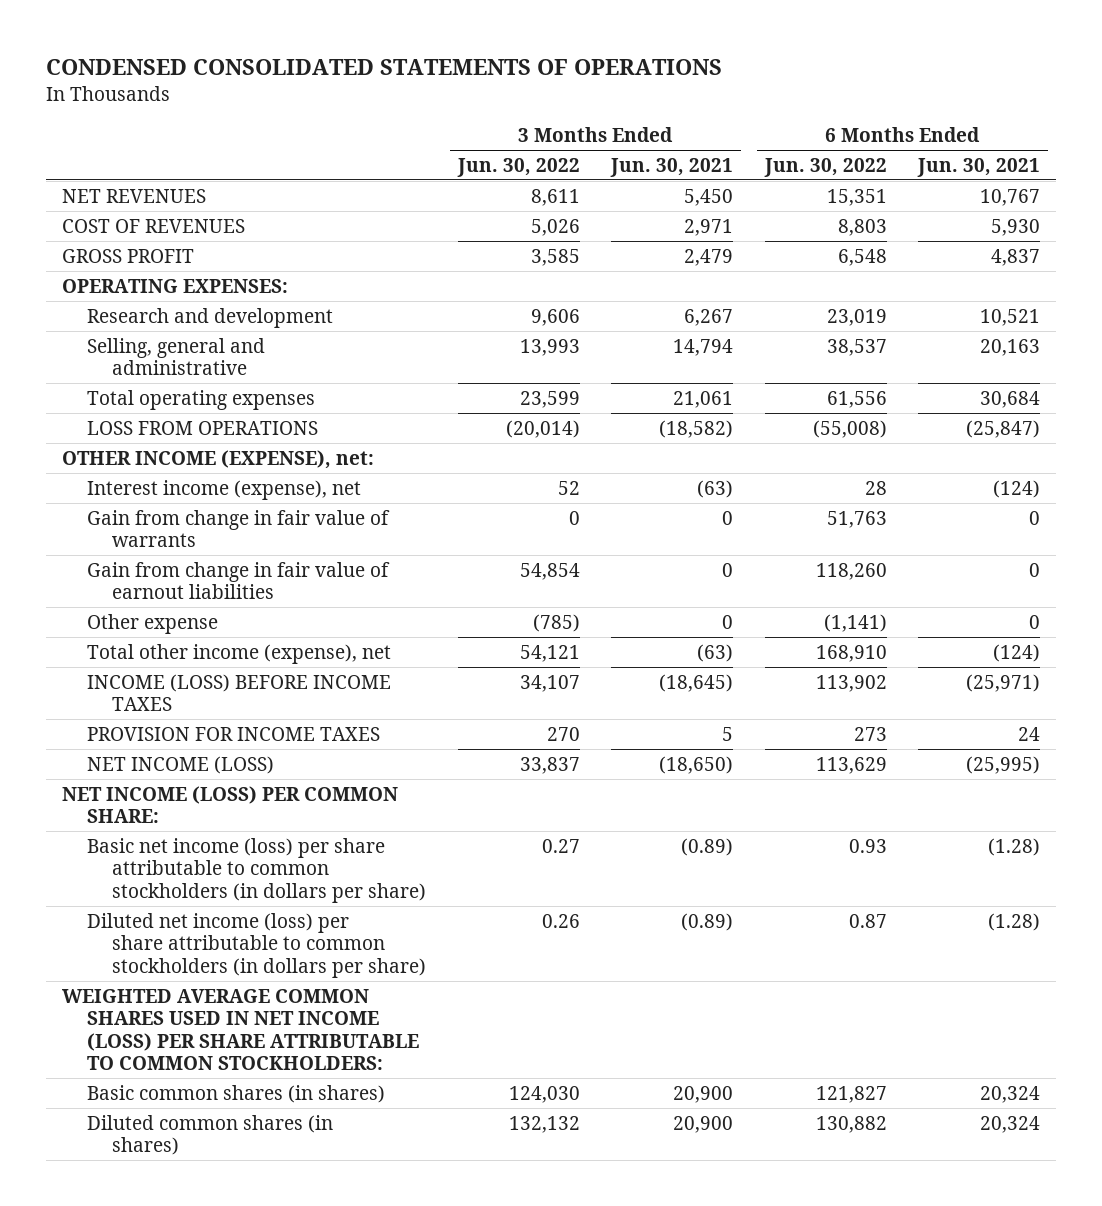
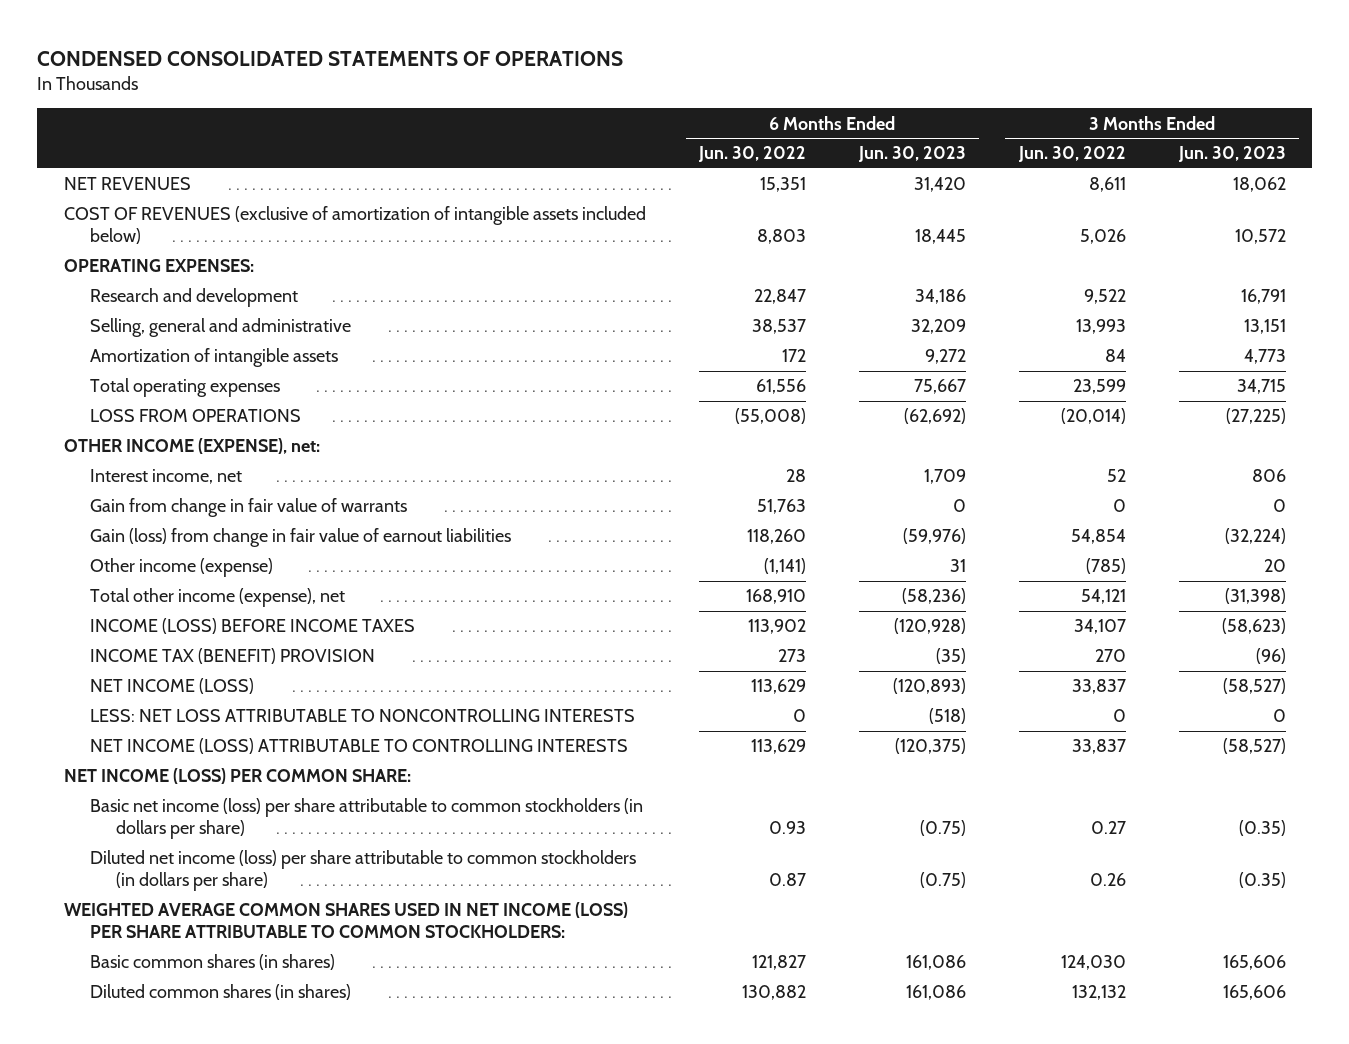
- | 3 Months Ended Jun. 30, 2022 | 3 Months Ended Jun. 30, 2021 | 6 Months Ended Jun. 30, 2022 | 6 Months Ended Jun. 30, 2021
+ | 6 Months Ended Jun. 30, 2022 | 6 Months Ended Jun. 30, 2023 | 3 Months Ended Jun. 30, 2022 | 3 Months Ended Jun. 30, 2023
- COST OF REVENUES | 5,026 | 2,971 | 8,803 | 5,930
- GROSS PROFIT | 3,585 | 2,479 | 6,548 | 4,837
+ COST OF REVENUES (exclusive of amortization of intangible assets included below) | 8,803 | 18,445 | 5,026 | 10,572
- Research and development | 9,606 | 6,267 | 23,019 | 10,521
+ Research and development | 22,847 | 34,186 | 9,522 | 16,791
+ Amortization of intangible assets | 172 | 9,272 | 84 | 4,773
- Interest income (expense), net | 52 | (63) | 28 | (124)
+ Interest income, net | 28 | 1,709 | 52 | 806
- Gain from change in fair value of earnout liabilities | 54,854 | 0 | 118,260 | 0
- Other expense | (785) | 0 | (1,141) | 0
+ Gain (loss) from change in fair value of earnout liabilities | 118,260 | (59,976) | 54,854 | (32,224)
+ Other income (expense) | (1,141) | 31 | (785) | 20
- PROVISION FOR INCOME TAXES | 270 | 5 | 273 | 24
+ INCOME TAX (BENEFIT) PROVISION | 273 | (35) | 270 | (96)
+ LESS: NET LOSS ATTRIBUTABLE TO NONCONTROLLING INTERESTS | 0 | (518) | 0 | 0
+ NET INCOME (LOSS) ATTRIBUTABLE TO CONTROLLING INTERESTS | 113,629 | (120,375) | 33,837 | (58,527)

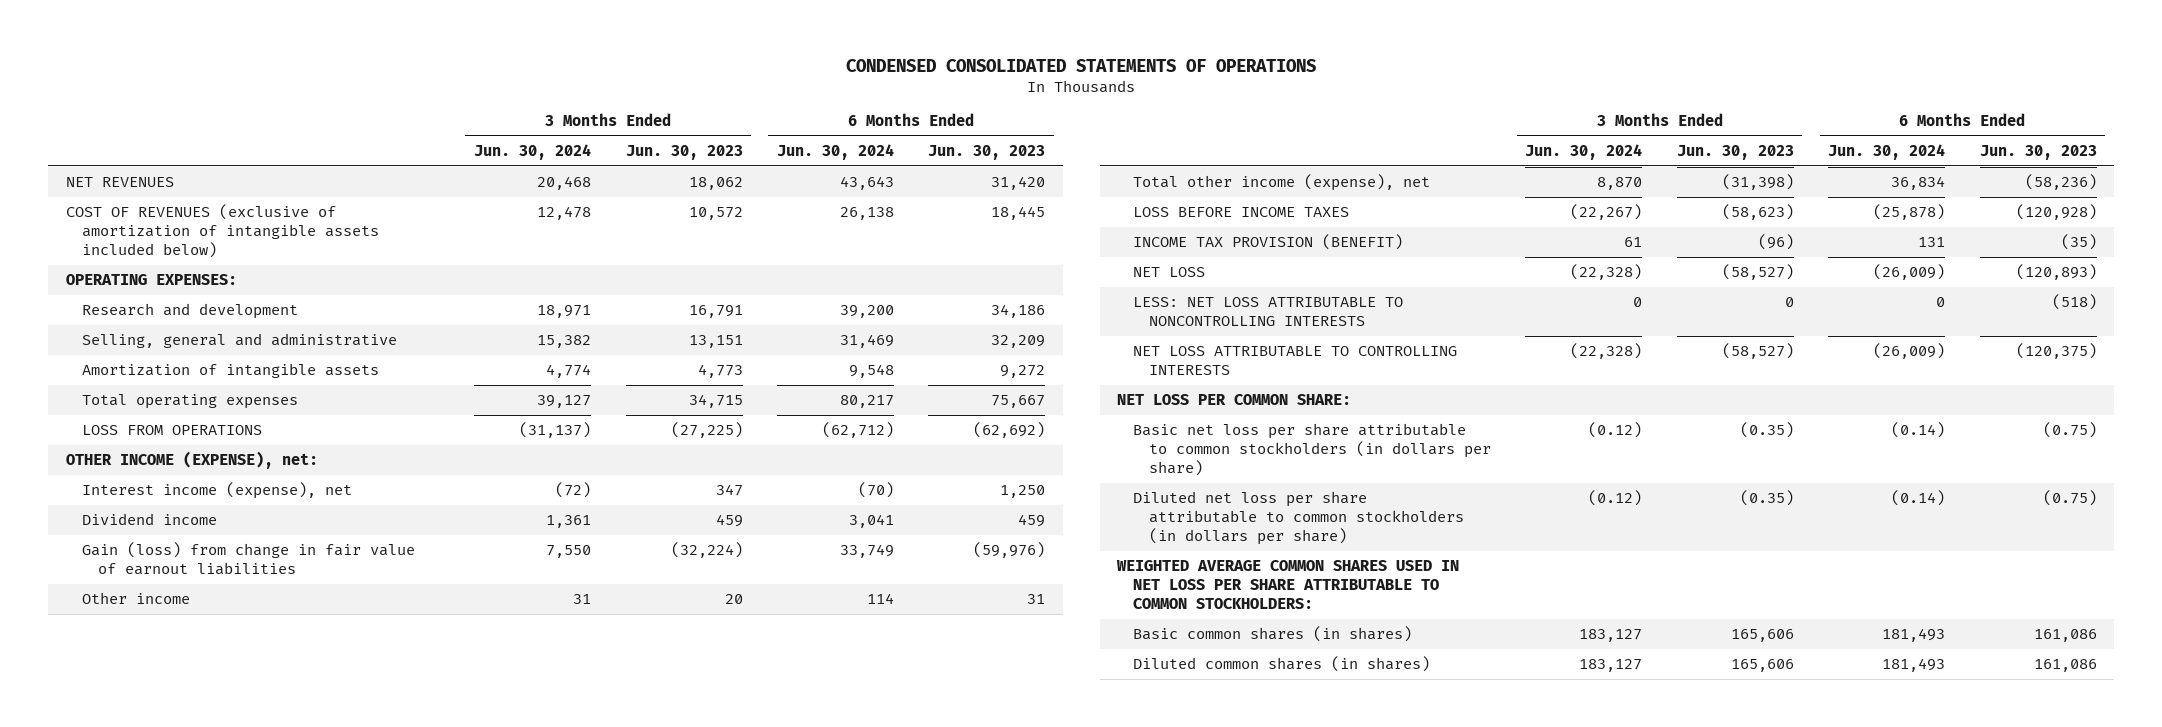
- | 6 Months Ended Jun. 30, 2022 | 6 Months Ended Jun. 30, 2023 | 3 Months Ended Jun. 30, 2022 | 3 Months Ended Jun. 30, 2023
+ | 3 Months Ended Jun. 30, 2024 | 3 Months Ended Jun. 30, 2023 | 6 Months Ended Jun. 30, 2024 | 6 Months Ended Jun. 30, 2023
- Interest income, net | 28 | 1,709 | 52 | 806
- Gain from change in fair value of warrants | 51,763 | 0 | 0 | 0
+ Interest income (expense), net | (72) | 347 | (70) | 1,250
+ Dividend income | 1,361 | 459 | 3,041 | 459
- Other income (expense) | (1,141) | 31 | (785) | 20
+ Other income | 31 | 20 | 114 | 31
- INCOME (LOSS) BEFORE INCOME TAXES | 113,902 | (120,928) | 34,107 | (58,623)
- INCOME TAX (BENEFIT) PROVISION | 273 | (35) | 270 | (96)
- NET INCOME (LOSS) | 113,629 | (120,893) | 33,837 | (58,527)
+ LOSS BEFORE INCOME TAXES | (22,267) | (58,623) | (25,878) | (120,928)
+ INCOME TAX PROVISION (BENEFIT) | 61 | (96) | 131 | (35)
+ NET LOSS | (22,328) | (58,527) | (26,009) | (120,893)
- NET INCOME (LOSS) ATTRIBUTABLE TO CONTROLLING INTERESTS | 113,629 | (120,375) | 33,837 | (58,527)
- NET INCOME (LOSS) PER COMMON SHARE:
- Basic net income (loss) per share attributable to common stockholders (in dollars per share) | 0.93 | (0.75) | 0.27 | (0.35)
- Diluted net income (loss) per share attributable to common stockholders (in dollars per share) | 0.87 | (0.75) | 0.26 | (0.35)
- WEIGHTED AVERAGE COMMON SHARES USED IN NET INCOME (LOSS) PER SHARE ATTRIBUTABLE TO COMMON STOCKHOLDERS:
+ NET LOSS ATTRIBUTABLE TO CONTROLLING INTERESTS | (22,328) | (58,527) | (26,009) | (120,375)
+ NET LOSS PER COMMON SHARE:
+ Basic net loss per share attributable to common stockholders (in dollars per share) | (0.12) | (0.35) | (0.14) | (0.75)
+ Diluted net loss per share attributable to common stockholders (in dollars per share) | (0.12) | (0.35) | (0.14) | (0.75)
+ WEIGHTED AVERAGE COMMON SHARES USED IN NET LOSS PER SHARE ATTRIBUTABLE TO COMMON STOCKHOLDERS:

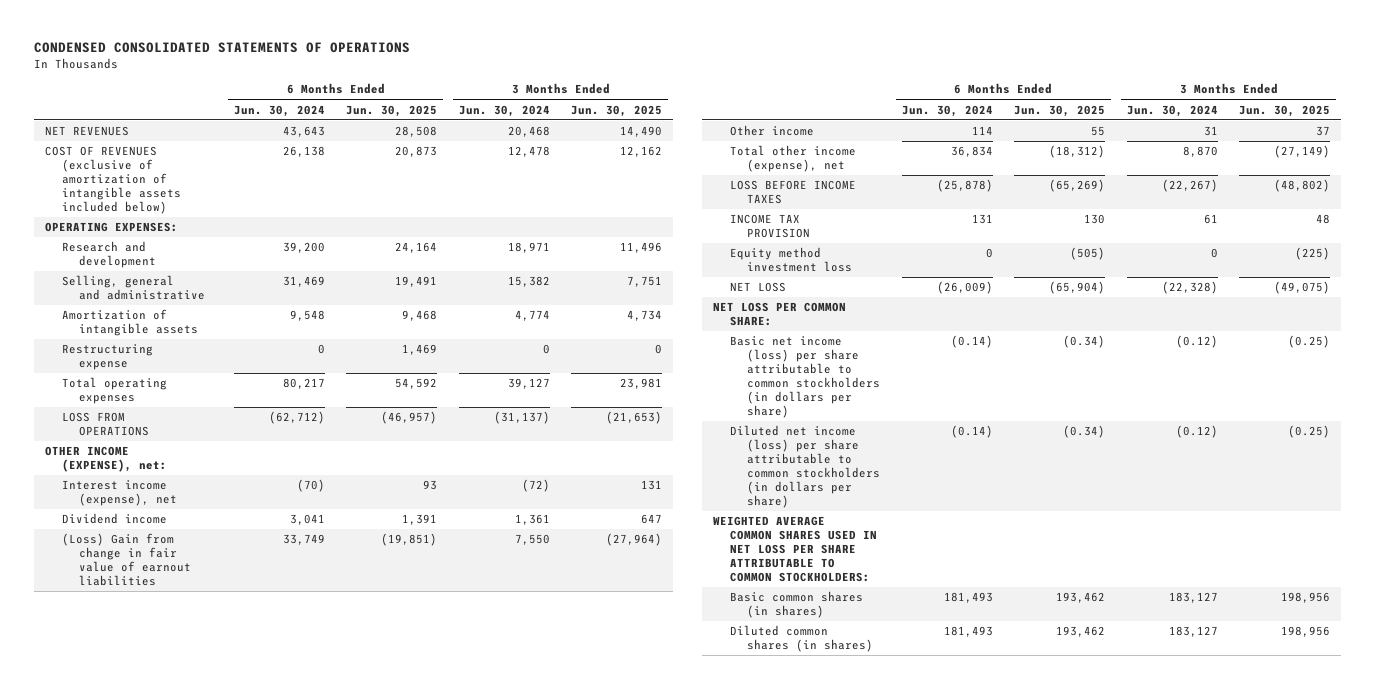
- | 3 Months Ended Jun. 30, 2024 | 3 Months Ended Jun. 30, 2023 | 6 Months Ended Jun. 30, 2024 | 6 Months Ended Jun. 30, 2023
+ | 6 Months Ended Jun. 30, 2024 | 6 Months Ended Jun. 30, 2025 | 3 Months Ended Jun. 30, 2024 | 3 Months Ended Jun. 30, 2025
+ Restructuring expense | 0 | 1,469 | 0 | 0
- Gain (loss) from change in fair value of earnout liabilities | 7,550 | (32,224) | 33,749 | (59,976)
+ (Loss) Gain from change in fair value of earnout liabilities | 33,749 | (19,851) | 7,550 | (27,964)
- INCOME TAX PROVISION (BENEFIT) | 61 | (96) | 131 | (35)
+ INCOME TAX PROVISION | 131 | 130 | 61 | 48
+ Equity method investment loss | 0 | (505) | 0 | (225)
- LESS: NET LOSS ATTRIBUTABLE TO NONCONTROLLING INTERESTS | 0 | 0 | 0 | (518)
- NET LOSS ATTRIBUTABLE TO CONTROLLING INTERESTS | (22,328) | (58,527) | (26,009) | (120,375)
- Basic net loss per share attributable to common stockholders (in dollars per share) | (0.12) | (0.35) | (0.14) | (0.75)
- Diluted net loss per share attributable to common stockholders (in dollars per share) | (0.12) | (0.35) | (0.14) | (0.75)
+ Basic net income (loss) per share attributable to common stockholders (in dollars per share) | (0.14) | (0.34) | (0.12) | (0.25)
+ Diluted net income (loss) per share attributable to common stockholders (in dollars per share) | (0.14) | (0.34) | (0.12) | (0.25)

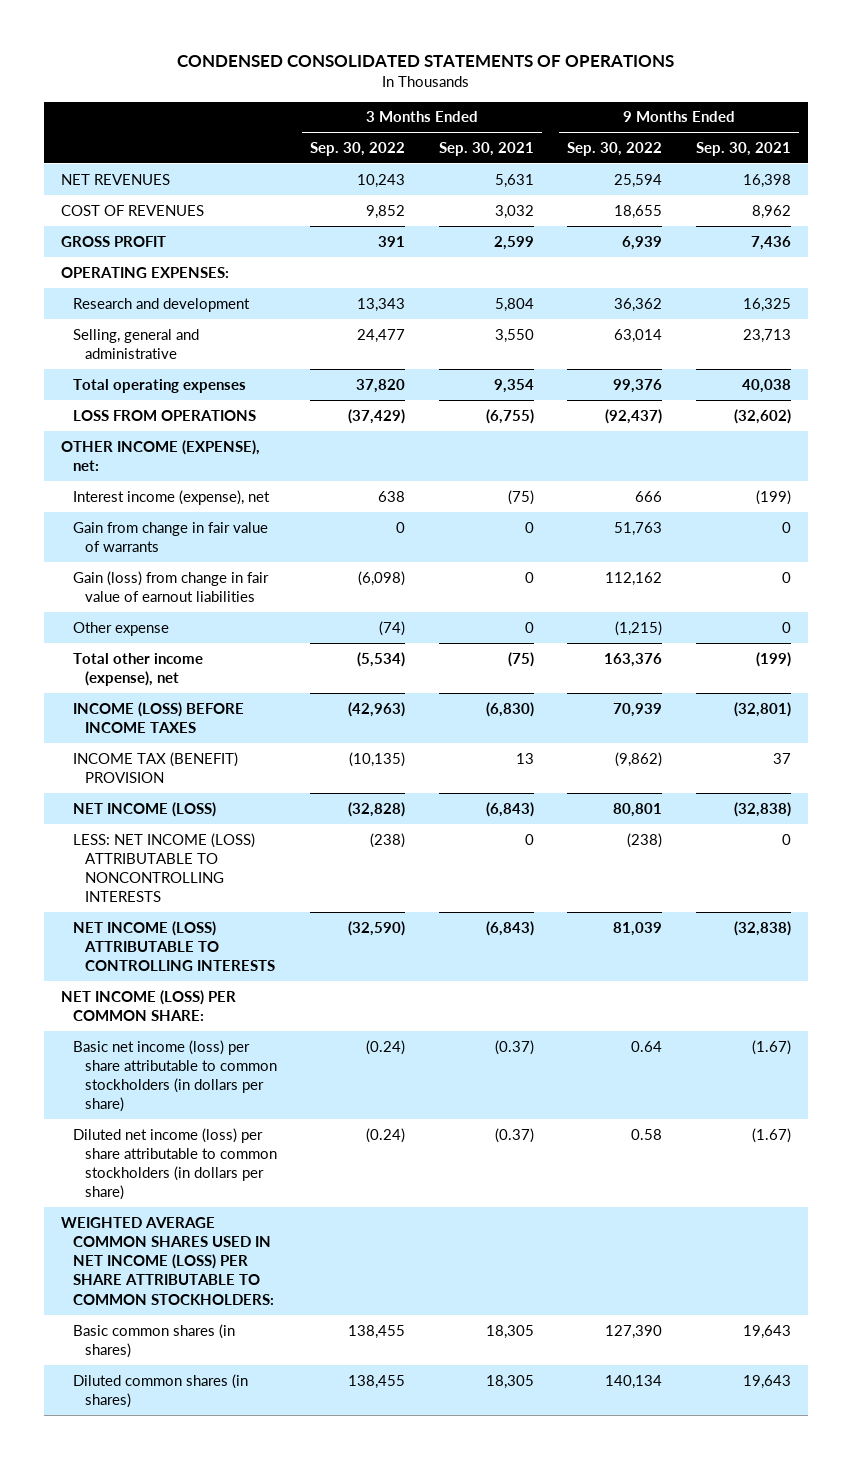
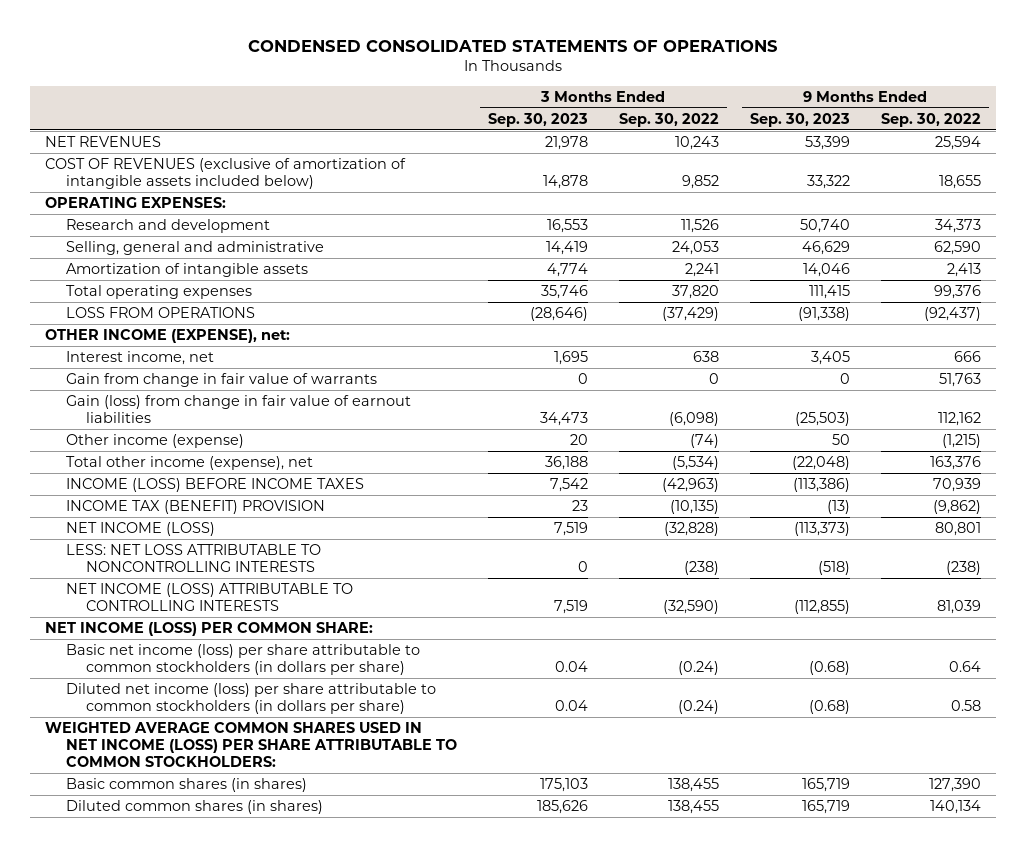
- | 3 Months Ended Sep. 30, 2022 | 3 Months Ended Sep. 30, 2021 | 9 Months Ended Sep. 30, 2022 | 9 Months Ended Sep. 30, 2021
+ | 3 Months Ended Sep. 30, 2023 | 3 Months Ended Sep. 30, 2022 | 9 Months Ended Sep. 30, 2023 | 9 Months Ended Sep. 30, 2022
- COST OF REVENUES | 9,852 | 3,032 | 18,655 | 8,962
- GROSS PROFIT | 391 | 2,599 | 6,939 | 7,436
+ COST OF REVENUES (exclusive of amortization of intangible assets included below) | 14,878 | 9,852 | 33,322 | 18,655
- Research and development | 13,343 | 5,804 | 36,362 | 16,325
- Selling, general and administrative | 24,477 | 3,550 | 63,014 | 23,713
+ Research and development | 16,553 | 11,526 | 50,740 | 34,373
+ Selling, general and administrative | 14,419 | 24,053 | 46,629 | 62,590
+ Amortization of intangible assets | 4,774 | 2,241 | 14,046 | 2,413
- Interest income (expense), net | 638 | (75) | 666 | (199)
+ Interest income, net | 1,695 | 638 | 3,405 | 666
- Other expense | (74) | 0 | (1,215) | 0
+ Other income (expense) | 20 | (74) | 50 | (1,215)
- LESS: NET INCOME (LOSS) ATTRIBUTABLE TO NONCONTROLLING INTERESTS | (238) | 0 | (238) | 0
+ LESS: NET LOSS ATTRIBUTABLE TO NONCONTROLLING INTERESTS | 0 | (238) | (518) | (238)

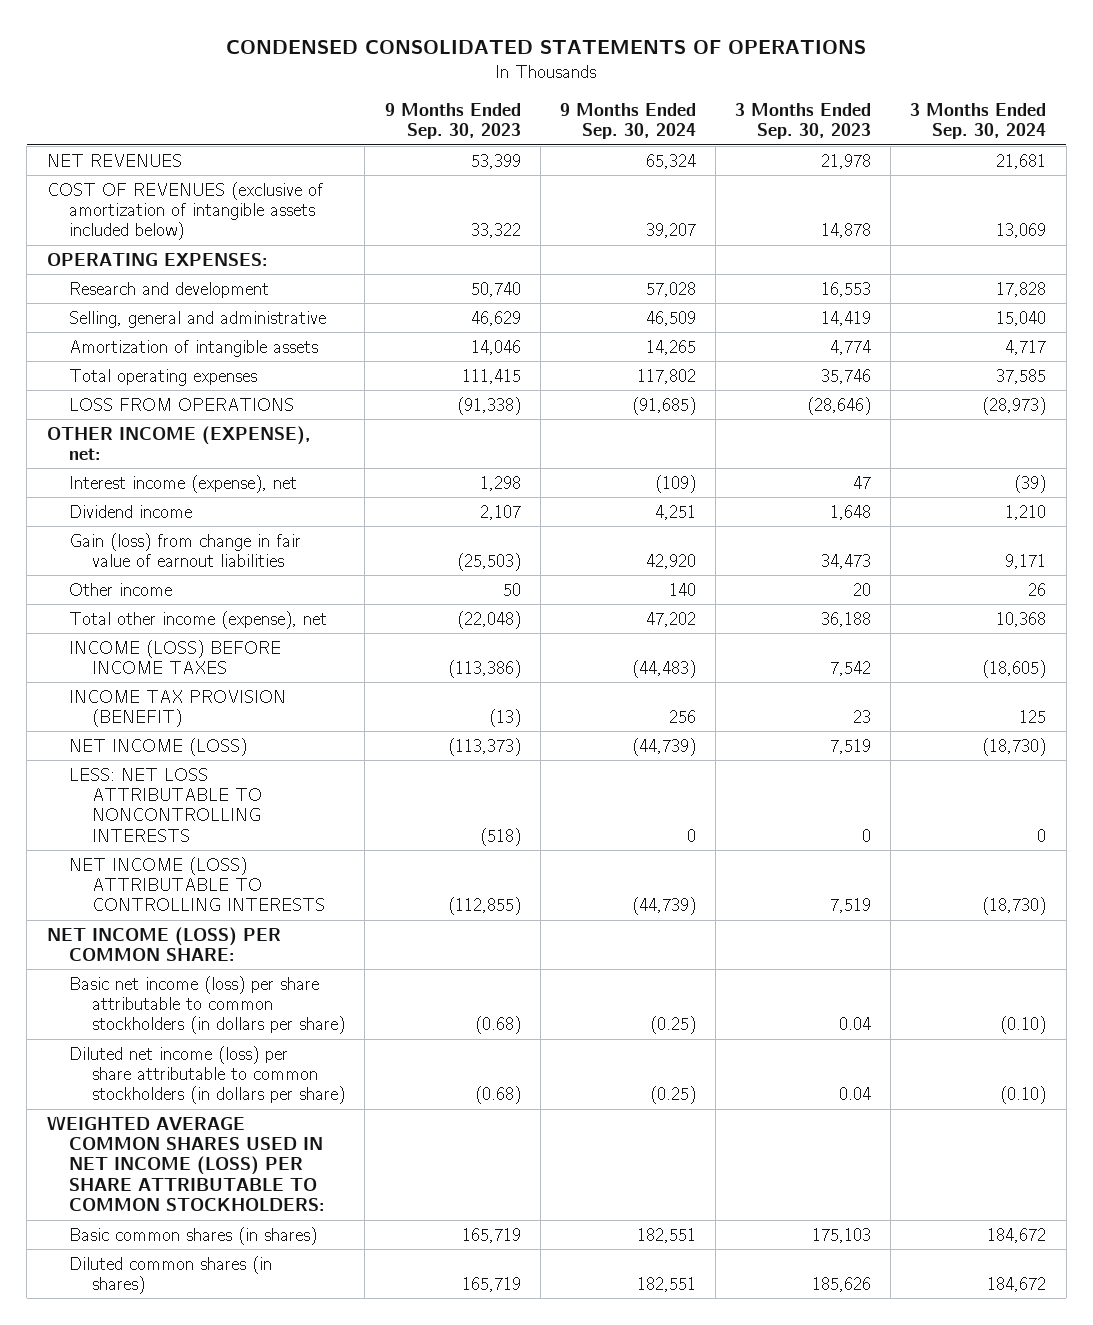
- | 3 Months Ended Sep. 30, 2023 | 3 Months Ended Sep. 30, 2022 | 9 Months Ended Sep. 30, 2023 | 9 Months Ended Sep. 30, 2022
+ | 9 Months Ended Sep. 30, 2023 | 9 Months Ended Sep. 30, 2024 | 3 Months Ended Sep. 30, 2023 | 3 Months Ended Sep. 30, 2024
- Interest income, net | 1,695 | 638 | 3,405 | 666
- Gain from change in fair value of warrants | 0 | 0 | 0 | 51,763
+ Interest income (expense), net | 1,298 | (109) | 47 | (39)
+ Dividend income | 2,107 | 4,251 | 1,648 | 1,210
- Other income (expense) | 20 | (74) | 50 | (1,215)
+ Other income | 50 | 140 | 20 | 26
- INCOME TAX (BENEFIT) PROVISION | 23 | (10,135) | (13) | (9,862)
+ INCOME TAX PROVISION (BENEFIT) | (13) | 256 | 23 | 125

